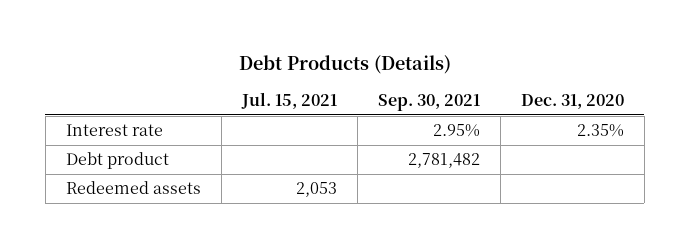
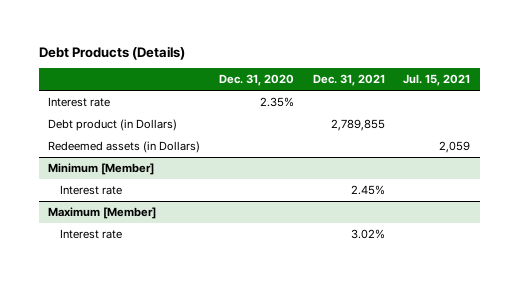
- | Jul. 15, 2021 | Sep. 30, 2021 | Dec. 31, 2020
+ | Dec. 31, 2020 | Dec. 31, 2021 | Jul. 15, 2021
- Debt product | | 2,781,482 |
- Redeemed assets | 2,053 | |
+ Debt product (in Dollars) | | 2,789,855 |
+ Redeemed assets (in Dollars) | | | 2,059
+ Minimum [Member]
+ Interest rate | | 2.45% |
+ Maximum [Member]
+ Interest rate | | 3.02% |

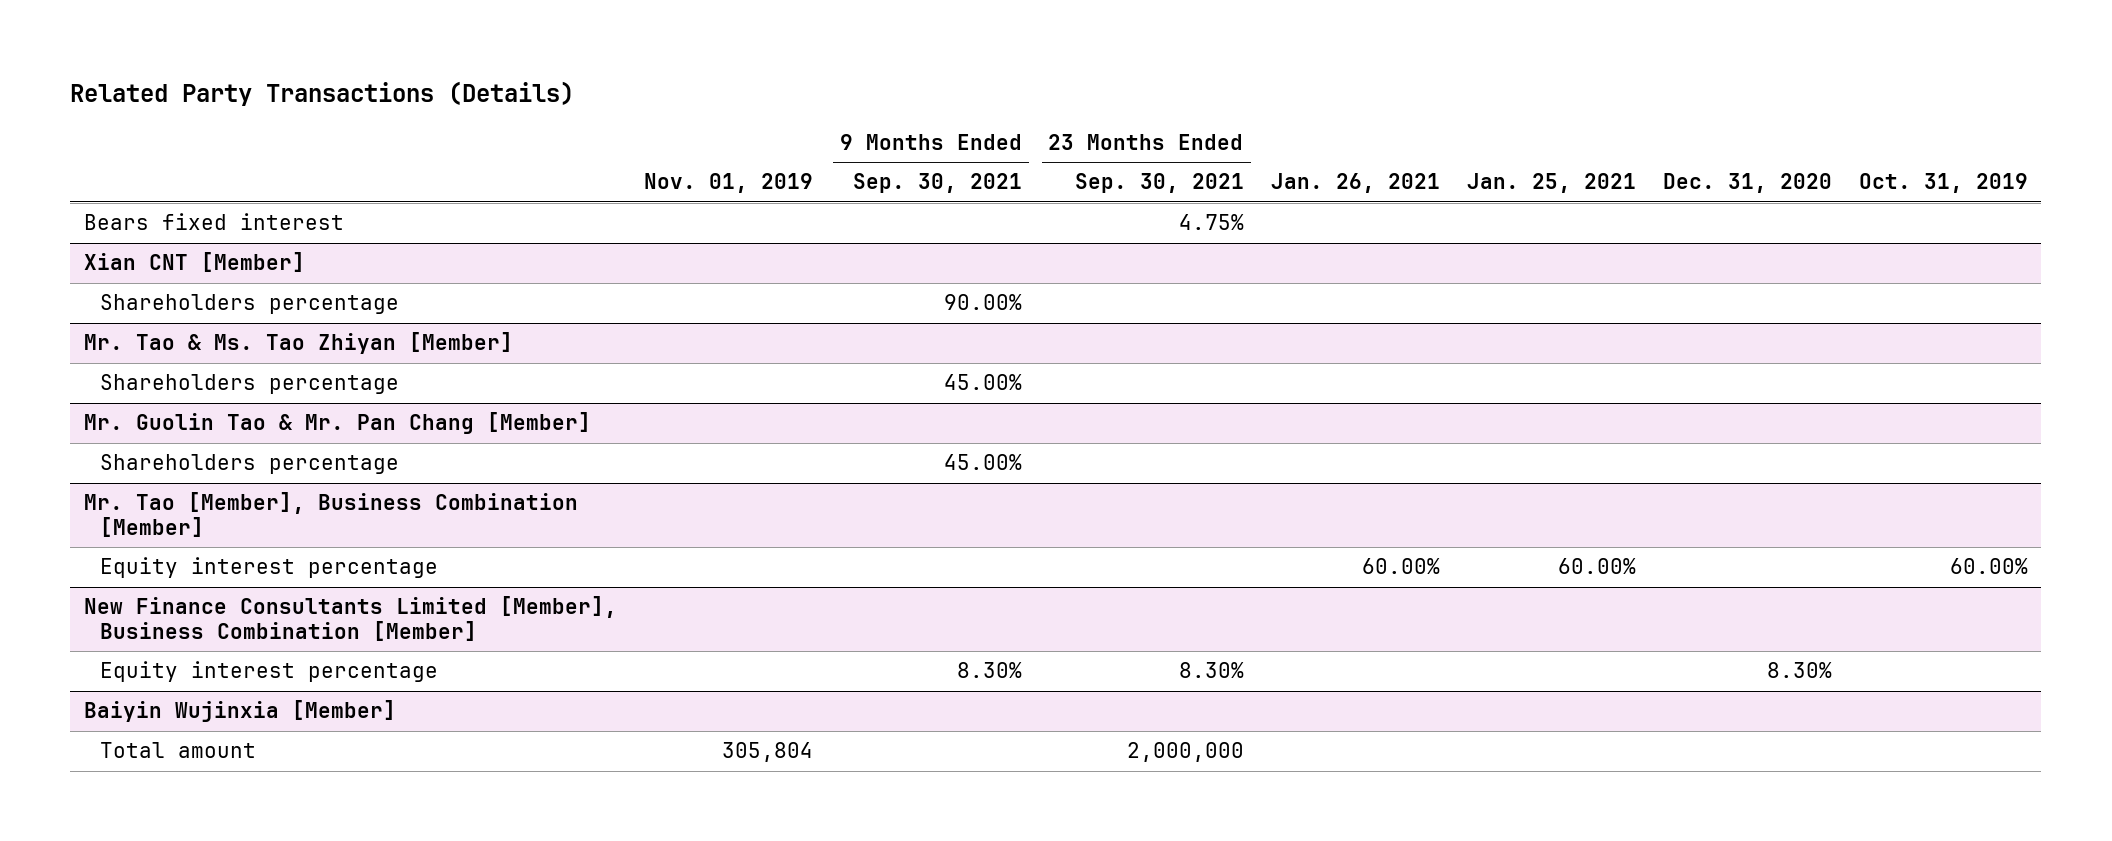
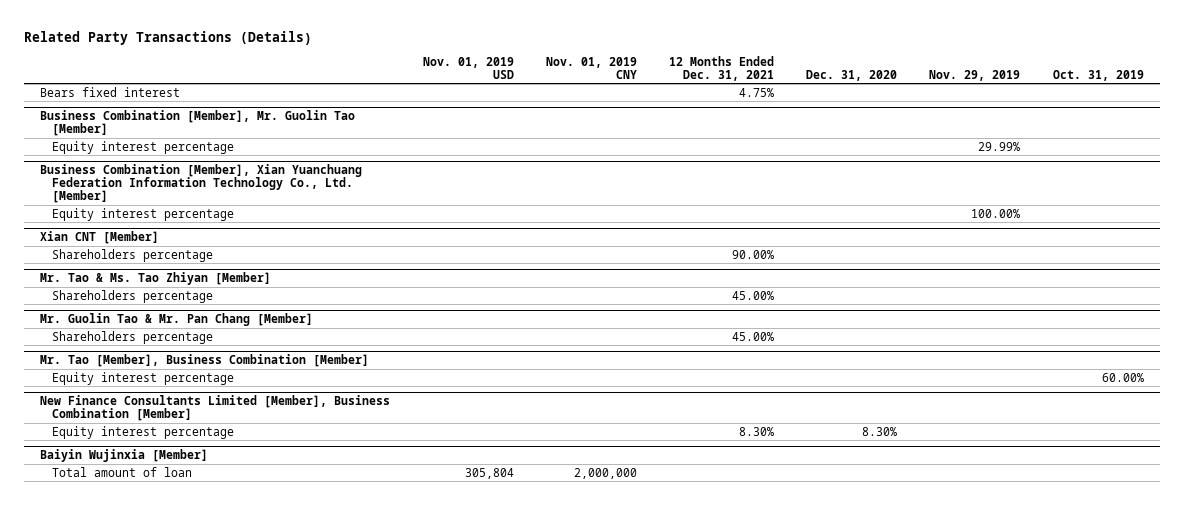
- | Nov. 01, 2019 | 9 Months Ended Sep. 30, 2021 | 23 Months Ended Sep. 30, 2021 | Jan. 26, 2021 | Jan. 25, 2021 | Dec. 31, 2020 | Oct. 31, 2019
+ | Nov. 01, 2019 USD | Nov. 01, 2019 CNY | 12 Months Ended Dec. 31, 2021 | Dec. 31, 2020 | Nov. 29, 2019 | Oct. 31, 2019
+ Business Combination [Member], Mr. Guolin Tao [Member]
+ Equity interest percentage | | | | | 29.99% |
+ Business Combination [Member], Xian Yuanchuang Federation Information Technology Co., Ltd. [Member]
+ Equity interest percentage | | | | | 100.00% |
@ Baiyin Wujinxia [Member]
- Total amount | 305,804 | | 2,000,000 | | | |
+ Total amount of loan | 305,804 | 2,000,000 | | | |

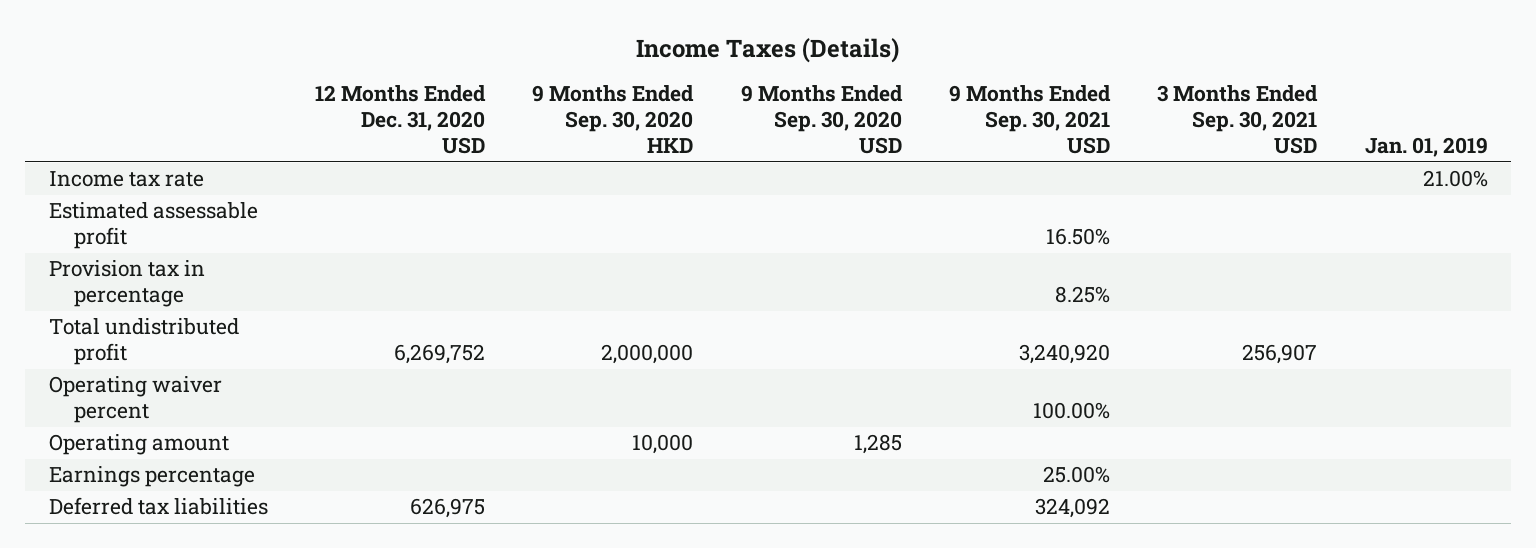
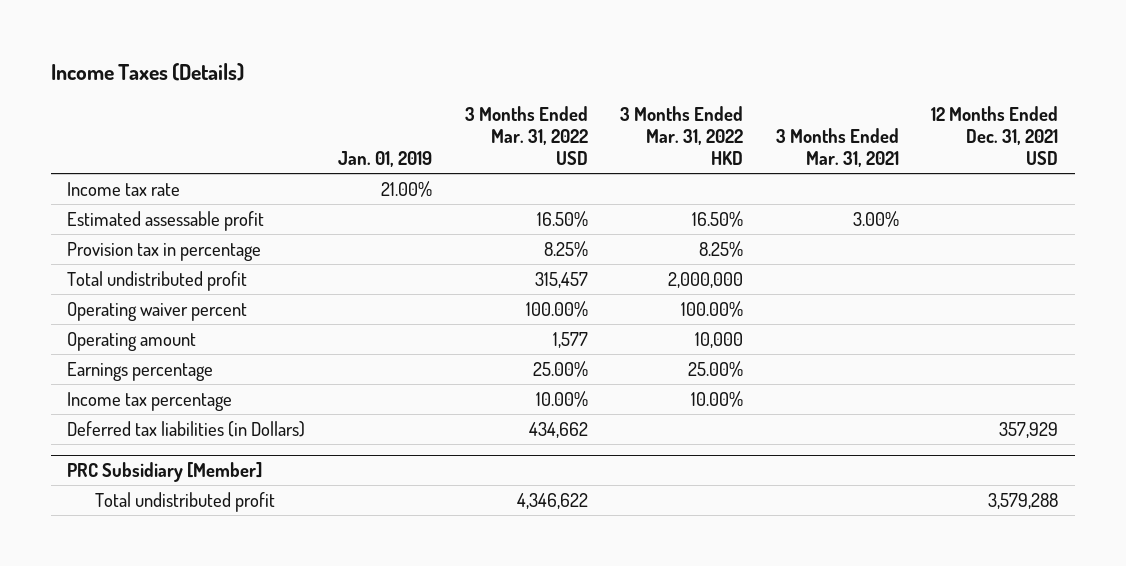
- | 12 Months Ended Dec. 31, 2020 USD | 9 Months Ended Sep. 30, 2020 HKD | 9 Months Ended Sep. 30, 2020 USD | 9 Months Ended Sep. 30, 2021 USD | 3 Months Ended Sep. 30, 2021 USD | Jan. 01, 2019
+ | Jan. 01, 2019 | 3 Months Ended Mar. 31, 2022 USD | 3 Months Ended Mar. 31, 2022 HKD | 3 Months Ended Mar. 31, 2021 | 12 Months Ended Dec. 31, 2021 USD
- Deferred tax liabilities | 626,975 | | | 324,092 | |
+ Income tax percentage | | 10.00% | 10.00% | |
+ Deferred tax liabilities (in Dollars) | | 434,662 | | | 357,929
+ PRC Subsidiary [Member]
+ Total undistributed profit | | 4,346,622 | | | 3,579,288

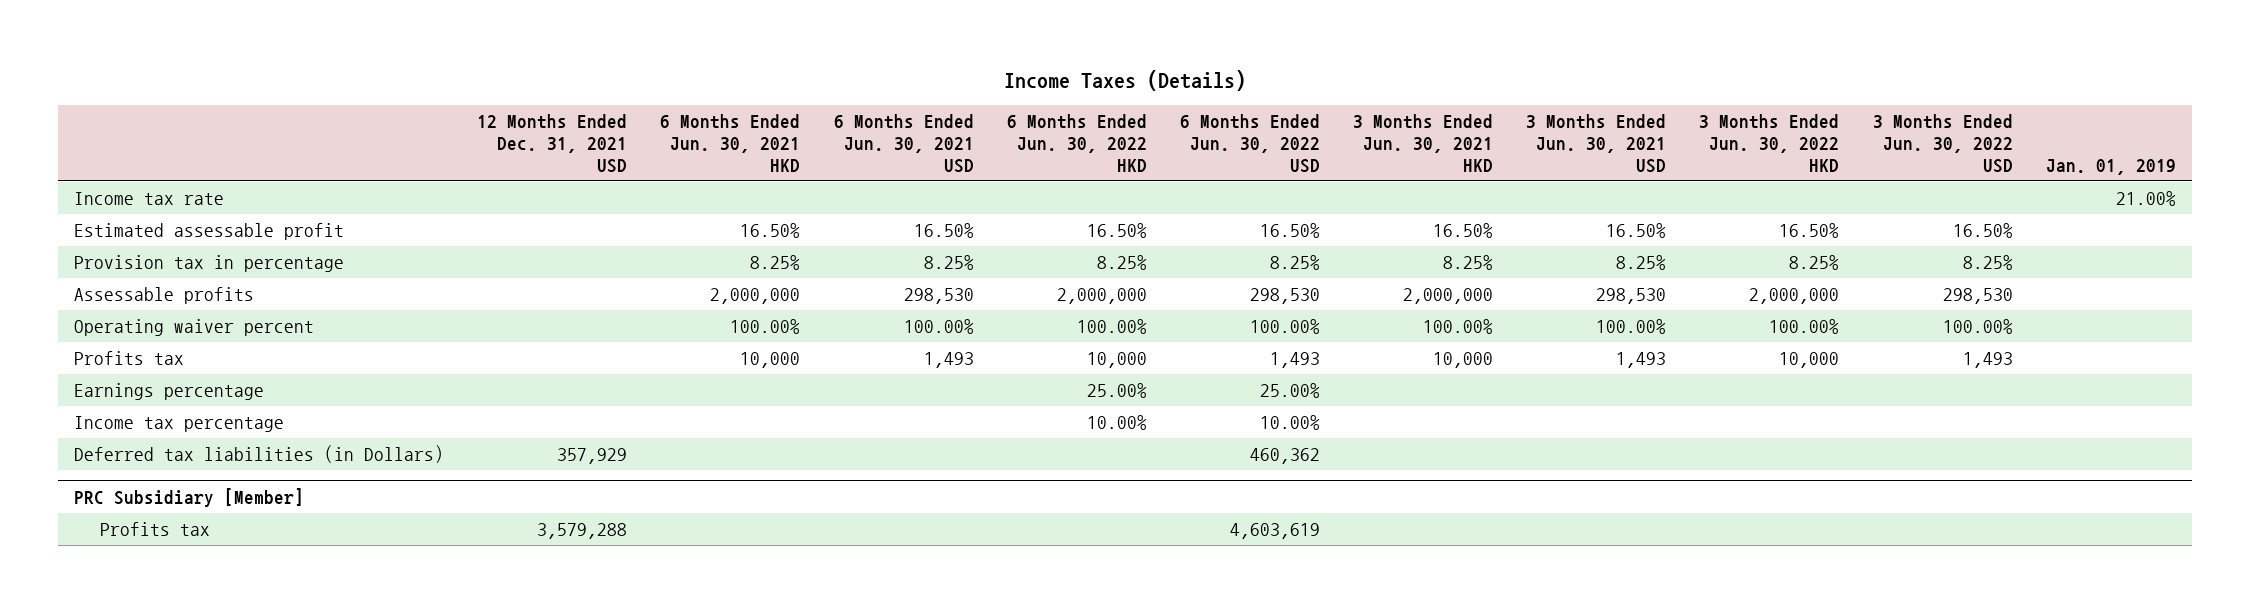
- | Jan. 01, 2019 | 3 Months Ended Mar. 31, 2022 USD | 3 Months Ended Mar. 31, 2022 HKD | 3 Months Ended Mar. 31, 2021 | 12 Months Ended Dec. 31, 2021 USD
+ | 12 Months Ended Dec. 31, 2021 USD | 6 Months Ended Jun. 30, 2021 HKD | 6 Months Ended Jun. 30, 2021 USD | 6 Months Ended Jun. 30, 2022 HKD | 6 Months Ended Jun. 30, 2022 USD | 3 Months Ended Jun. 30, 2021 HKD | 3 Months Ended Jun. 30, 2021 USD | 3 Months Ended Jun. 30, 2022 HKD | 3 Months Ended Jun. 30, 2022 USD | Jan. 01, 2019
- Total undistributed profit | | 315,457 | 2,000,000 | |
+ Assessable profits | | 2,000,000 | 298,530 | 2,000,000 | 298,530 | 2,000,000 | 298,530 | 2,000,000 | 298,530 |
- Operating amount | | 1,577 | 10,000 | |
+ Profits tax | | 10,000 | 1,493 | 10,000 | 1,493 | 10,000 | 1,493 | 10,000 | 1,493 |
@ PRC Subsidiary [Member]
- Total undistributed profit | | 4,346,622 | | | 3,579,288
+ Profits tax | 3,579,288 | | | | 4,603,619 | | | | |

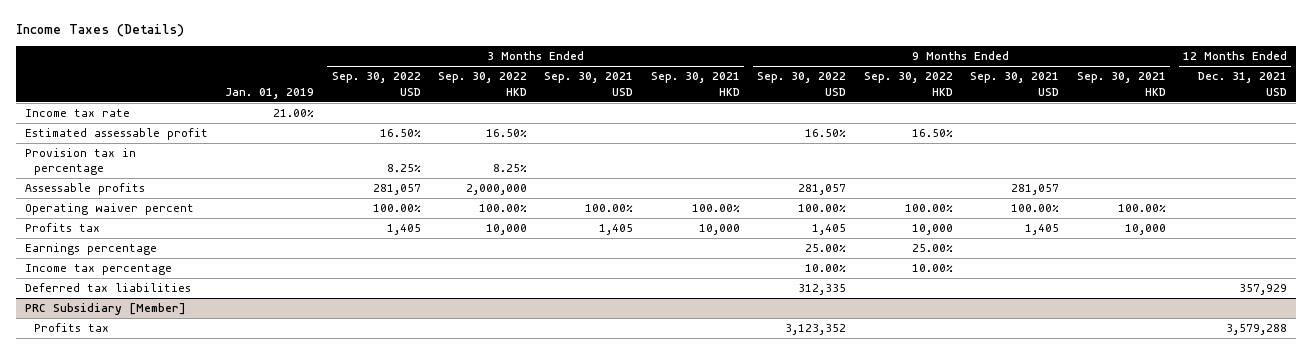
- | 12 Months Ended Dec. 31, 2021 USD | 6 Months Ended Jun. 30, 2021 HKD | 6 Months Ended Jun. 30, 2021 USD | 6 Months Ended Jun. 30, 2022 HKD | 6 Months Ended Jun. 30, 2022 USD | 3 Months Ended Jun. 30, 2021 HKD | 3 Months Ended Jun. 30, 2021 USD | 3 Months Ended Jun. 30, 2022 HKD | 3 Months Ended Jun. 30, 2022 USD | Jan. 01, 2019
+ | Jan. 01, 2019 | 3 Months Ended Sep. 30, 2022 USD | 3 Months Ended Sep. 30, 2022 HKD | 3 Months Ended Sep. 30, 2021 USD | 3 Months Ended Sep. 30, 2021 HKD | 9 Months Ended Sep. 30, 2022 USD | 9 Months Ended Sep. 30, 2022 HKD | 9 Months Ended Sep. 30, 2021 USD | 9 Months Ended Sep. 30, 2021 HKD | 12 Months Ended Dec. 31, 2021 USD
- Deferred tax liabilities (in Dollars) | 357,929 | | | | 460,362 | | | | |
+ Deferred tax liabilities | | | | | | 312,335 | | | | 357,929

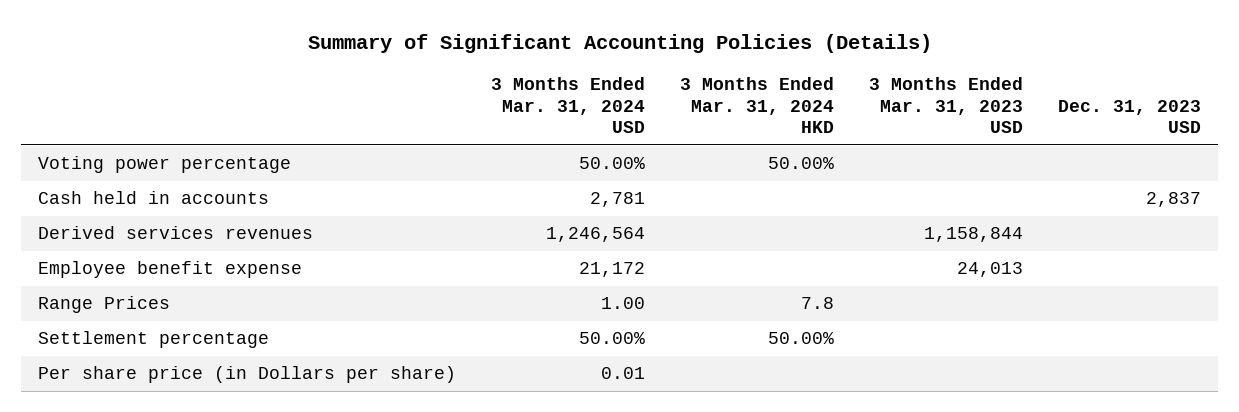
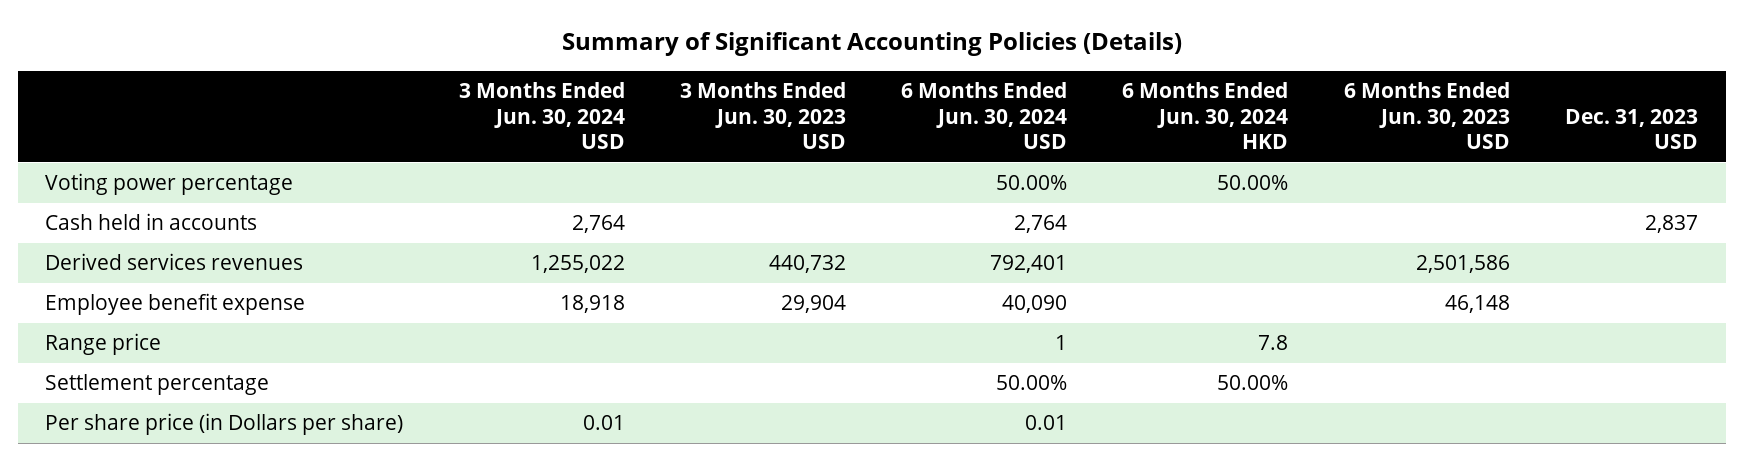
- | 3 Months Ended Mar. 31, 2024 USD | 3 Months Ended Mar. 31, 2024 HKD | 3 Months Ended Mar. 31, 2023 USD | Dec. 31, 2023 USD
+ | 3 Months Ended Jun. 30, 2024 USD | 3 Months Ended Jun. 30, 2023 USD | 6 Months Ended Jun. 30, 2024 USD | 6 Months Ended Jun. 30, 2024 HKD | 6 Months Ended Jun. 30, 2023 USD | Dec. 31, 2023 USD
- Range Prices | 1.00 | 7.8 | |
+ Range price | | | 1 | 7.8 | |

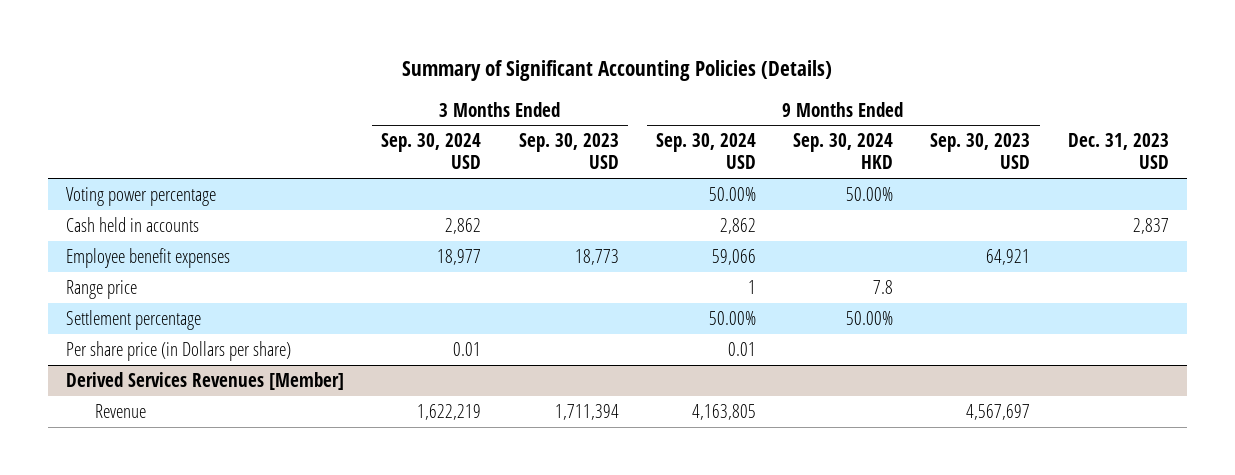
- | 3 Months Ended Jun. 30, 2024 USD | 3 Months Ended Jun. 30, 2023 USD | 6 Months Ended Jun. 30, 2024 USD | 6 Months Ended Jun. 30, 2024 HKD | 6 Months Ended Jun. 30, 2023 USD | Dec. 31, 2023 USD
+ | 3 Months Ended Sep. 30, 2024 USD | 3 Months Ended Sep. 30, 2023 USD | 9 Months Ended Sep. 30, 2024 USD | 9 Months Ended Sep. 30, 2024 HKD | 9 Months Ended Sep. 30, 2023 USD | Dec. 31, 2023 USD
- Derived services revenues | 1,255,022 | 440,732 | 792,401 | | 2,501,586 |
- Employee benefit expense | 18,918 | 29,904 | 40,090 | | 46,148 |
+ Employee benefit expenses | 18,977 | 18,773 | 59,066 | | 64,921 |
+ Derived Services Revenues [Member]
+ Revenue | 1,622,219 | 1,711,394 | 4,163,805 | | 4,567,697 |

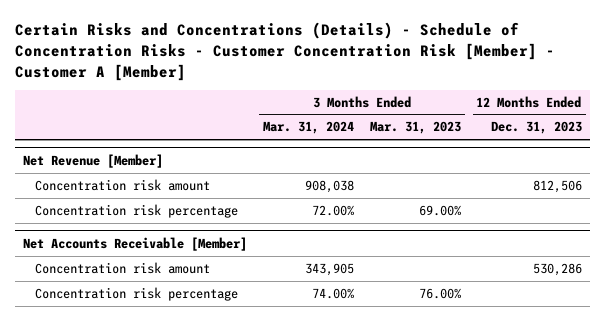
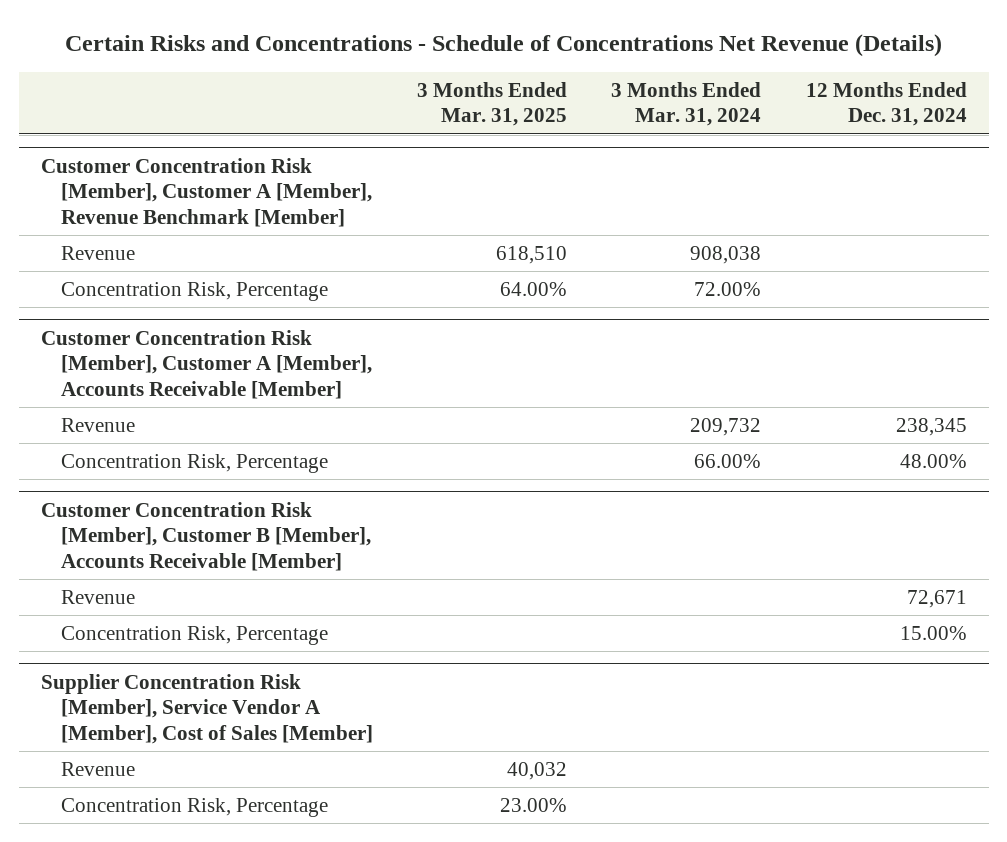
- Certain Risks and Concentrations (Details) - Schedule of Concentration Risks - Customer Concentration Risk [Member] - Customer A [Member]
+ Certain Risks and Concentrations - Schedule of Concentrations Net Revenue (Details)
- | 3 Months Ended Mar. 31, 2024 | 3 Months Ended Mar. 31, 2023 | 12 Months Ended Dec. 31, 2023
+ | 3 Months Ended Mar. 31, 2025 | 3 Months Ended Mar. 31, 2024 | 12 Months Ended Dec. 31, 2024
- Net Revenue [Member]
- Concentration risk amount | 908,038 | | 812,506
- Concentration risk percentage | 72.00% | 69.00% |
- Net Accounts Receivable [Member]
- Concentration risk amount | 343,905 | | 530,286
- Concentration risk percentage | 74.00% | 76.00% |
+ Customer Concentration Risk [Member], Customer A [Member], Revenue Benchmark [Member]
+ Revenue | 618,510 | 908,038 |
+ Concentration Risk, Percentage | 64.00% | 72.00% |
+ Customer Concentration Risk [Member], Customer A [Member], Accounts Receivable [Member]
+ Revenue | | 209,732 | 238,345
+ Concentration Risk, Percentage | | 66.00% | 48.00%
+ Customer Concentration Risk [Member], Customer B [Member], Accounts Receivable [Member]
+ Revenue | | | 72,671
+ Concentration Risk, Percentage | | | 15.00%
+ Supplier Concentration Risk [Member], Service Vendor A [Member], Cost of Sales [Member]
+ Revenue | 40,032 | |
+ Concentration Risk, Percentage | 23.00% | |

